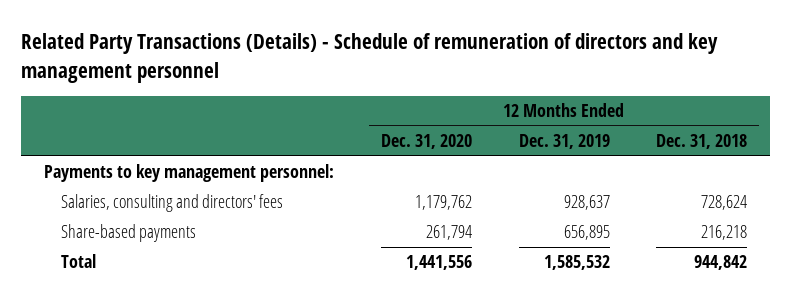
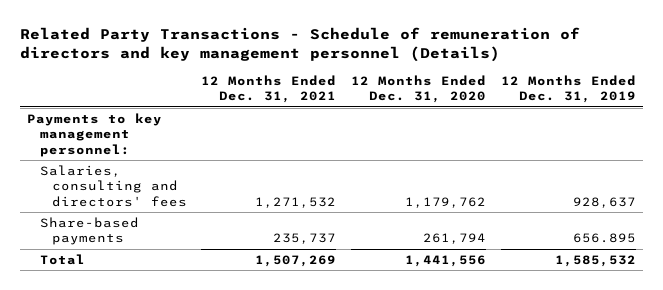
- Related Party Transactions (Details) - Schedule of remuneration of directors and key management personnel
+ Related Party Transactions - Schedule of remuneration of directors and key management personnel (Details)
- | 12 Months Ended Dec. 31, 2020 | 12 Months Ended Dec. 31, 2019 | 12 Months Ended Dec. 31, 2018
+ | 12 Months Ended Dec. 31, 2021 | 12 Months Ended Dec. 31, 2020 | 12 Months Ended Dec. 31, 2019
- Share-based payments | 261,794 | 656,895 | 216,218
+ Share-based payments | 235,737 | 261,794 | 656.895

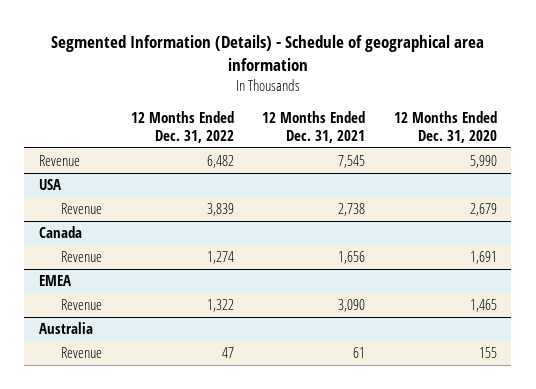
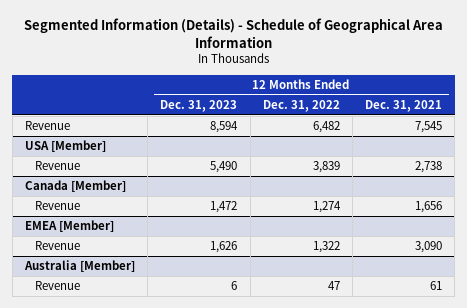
- Segmented Information (Details) - Schedule of geographical area information
+ Segmented Information (Details) - Schedule of Geographical Area Information
- | 12 Months Ended Dec. 31, 2022 | 12 Months Ended Dec. 31, 2021 | 12 Months Ended Dec. 31, 2020
+ | 12 Months Ended Dec. 31, 2023 | 12 Months Ended Dec. 31, 2022 | 12 Months Ended Dec. 31, 2021
- USA
+ USA [Member]
- Canada
+ Canada [Member]
- EMEA
+ EMEA [Member]
- Australia
+ Australia [Member]

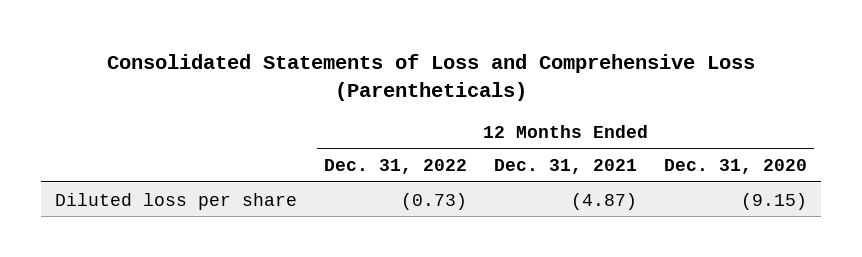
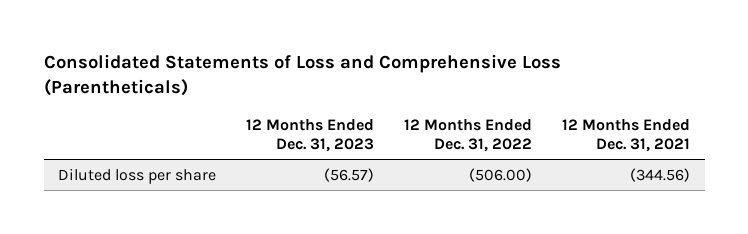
- | 12 Months Ended Dec. 31, 2022 | 12 Months Ended Dec. 31, 2021 | 12 Months Ended Dec. 31, 2020
+ | 12 Months Ended Dec. 31, 2023 | 12 Months Ended Dec. 31, 2022 | 12 Months Ended Dec. 31, 2021
- Diluted loss per share | (0.73) | (4.87) | (9.15)
+ Diluted loss per share | (56.57) | (506.00) | (344.56)

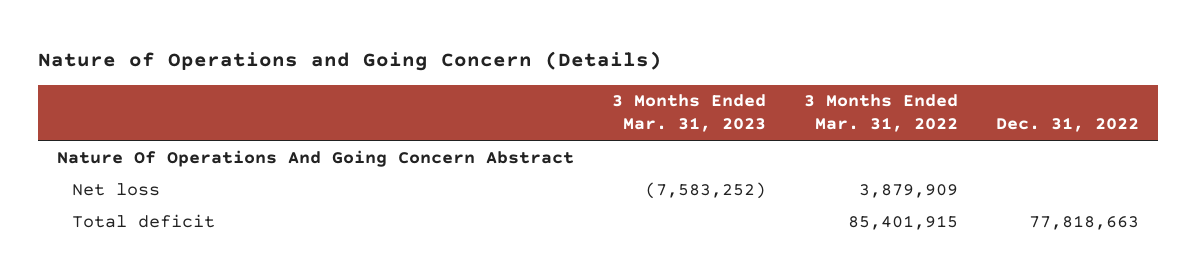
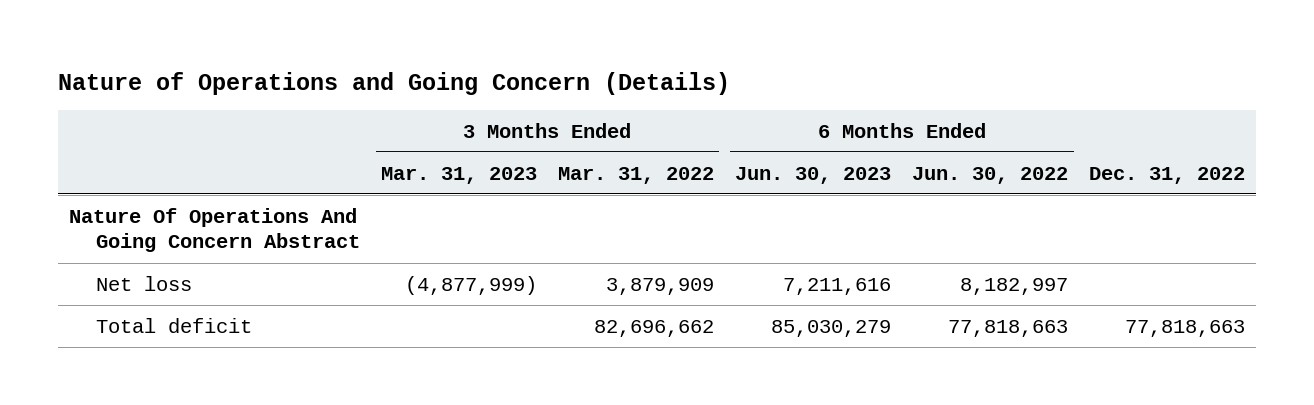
- | 3 Months Ended Mar. 31, 2023 | 3 Months Ended Mar. 31, 2022 | Dec. 31, 2022
+ | 3 Months Ended Mar. 31, 2023 | 3 Months Ended Mar. 31, 2022 | 6 Months Ended Jun. 30, 2023 | 6 Months Ended Jun. 30, 2022 | Dec. 31, 2022
- Net loss | (7,583,252) | 3,879,909 |
- Total deficit | | 85,401,915 | 77,818,663
+ Net loss | (4,877,999) | 3,879,909 | 7,211,616 | 8,182,997 |
+ Total deficit | | 82,696,662 | 85,030,279 | 77,818,663 | 77,818,663

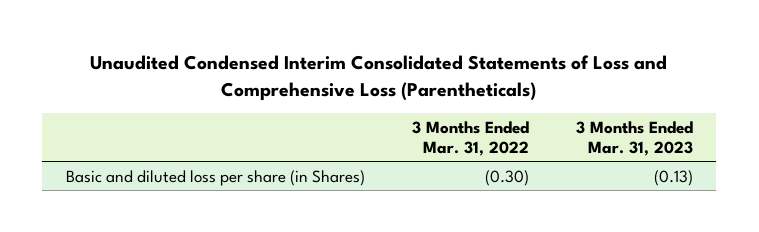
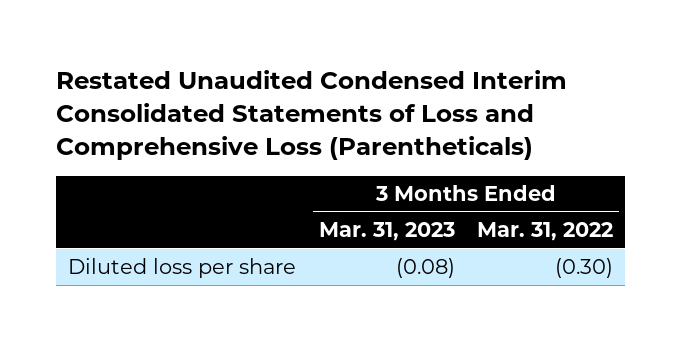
- Unaudited Condensed Interim Consolidated Statements of Loss and Comprehensive Loss (Parentheticals)
+ Restated Unaudited Condensed Interim Consolidated Statements of Loss and Comprehensive Loss (Parentheticals)
- | 3 Months Ended Mar. 31, 2022 | 3 Months Ended Mar. 31, 2023
+ | 3 Months Ended Mar. 31, 2023 | 3 Months Ended Mar. 31, 2022
- Basic and diluted loss per share (in Shares) | (0.30) | (0.13)
+ Diluted loss per share | (0.08) | (0.30)

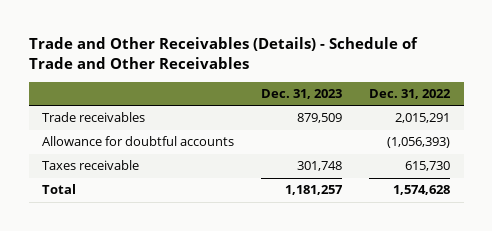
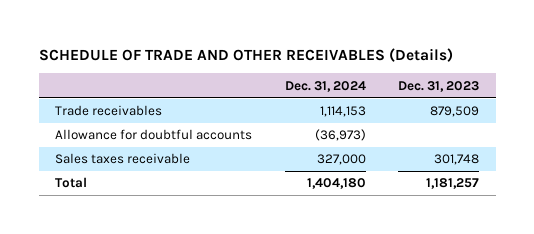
- Trade and Other Receivables (Details) - Schedule of Trade and Other Receivables
+ SCHEDULE OF TRADE AND OTHER RECEIVABLES (Details)
- | Dec. 31, 2023 | Dec. 31, 2022
+ | Dec. 31, 2024 | Dec. 31, 2023
- Taxes receivable | 301,748 | 615,730
+ Sales taxes receivable | 327,000 | 301,748

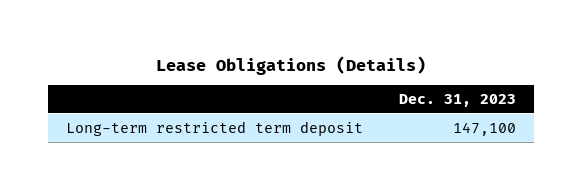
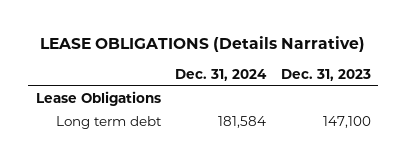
- Lease Obligations (Details)
+ LEASE OBLIGATIONS (Details Narrative)
- | Dec. 31, 2023
+ | Dec. 31, 2024 | Dec. 31, 2023
- Long-term restricted term deposit | 147,100
+ Lease Obligations
+ Long term debt | 181,584 | 147,100

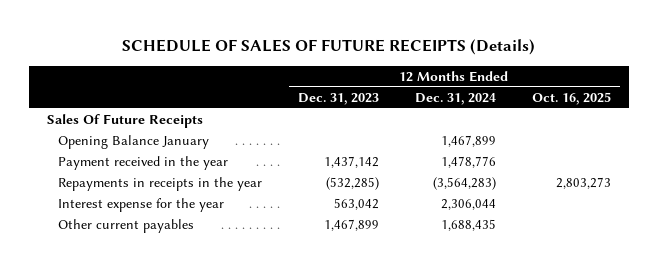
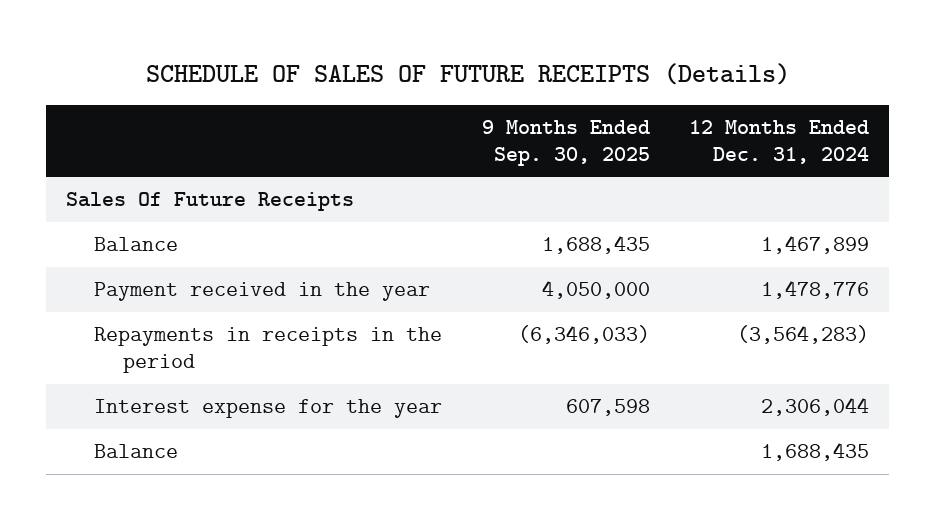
- | 12 Months Ended Dec. 31, 2023 | 12 Months Ended Dec. 31, 2024 | 12 Months Ended Oct. 16, 2025
+ | 9 Months Ended Sep. 30, 2025 | 12 Months Ended Dec. 31, 2024
- Opening Balance January | | 1,467,899 |
+ Balance | 1,688,435 | 1,467,899
- Repayments in receipts in the year | (532,285) | (3,564,283) | 2,803,273
+ Repayments in receipts in the period | (6,346,033) | (3,564,283)
- Other current payables | 1,467,899 | 1,688,435 |
+ Balance | | 1,688,435

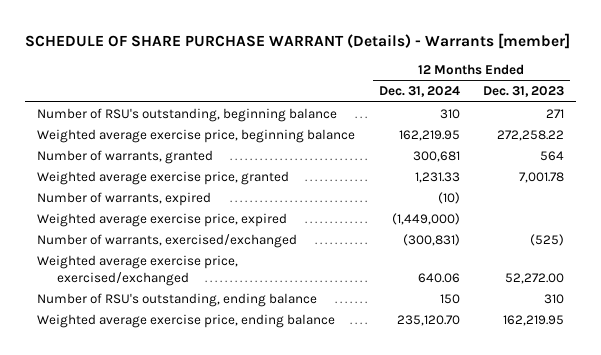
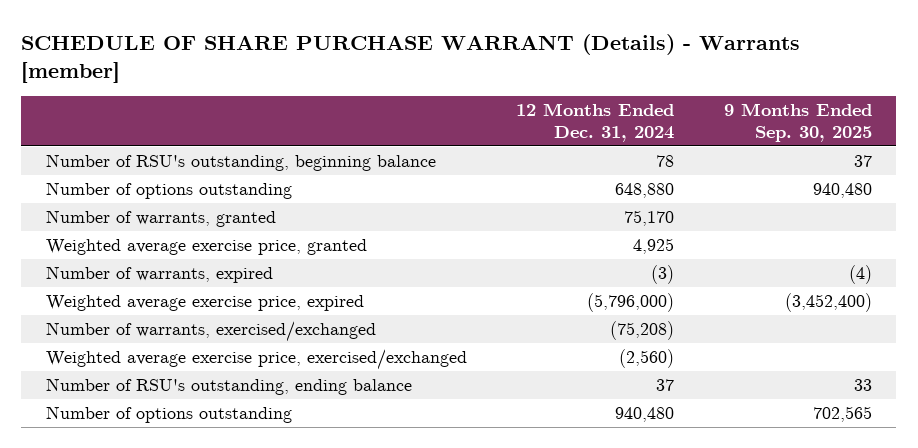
- | 12 Months Ended Dec. 31, 2024 | 12 Months Ended Dec. 31, 2023
+ | 12 Months Ended Dec. 31, 2024 | 9 Months Ended Sep. 30, 2025
- Number of RSU's outstanding, beginning balance | 310 | 271
- Weighted average exercise price, beginning balance | 162,219.95 | 272,258.22
- Number of warrants, granted | 300,681 | 564
- Weighted average exercise price, granted | 1,231.33 | 7,001.78
- Number of warrants, expired | (10) |
- Weighted average exercise price, expired | (1,449,000) |
- Number of warrants, exercised/exchanged | (300,831) | (525)
- Weighted average exercise price, exercised/exchanged | 640.06 | 52,272.00
- Number of RSU's outstanding, ending balance | 150 | 310
- Weighted average exercise price, ending balance | 235,120.70 | 162,219.95
+ Number of RSU's outstanding, beginning balance | 78 | 37
+ Number of options outstanding | 648,880 | 940,480
+ Number of warrants, granted | 75,170 |
+ Weighted average exercise price, granted | 4,925 |
+ Number of warrants, expired | (3) | (4)
+ Weighted average exercise price, expired | (5,796,000) | (3,452,400)
+ Number of warrants, exercised/exchanged | (75,208) |
+ Weighted average exercise price, exercised/exchanged | (2,560) |
+ Number of RSU's outstanding, ending balance | 37 | 33
+ Number of options outstanding | 940,480 | 702,565

